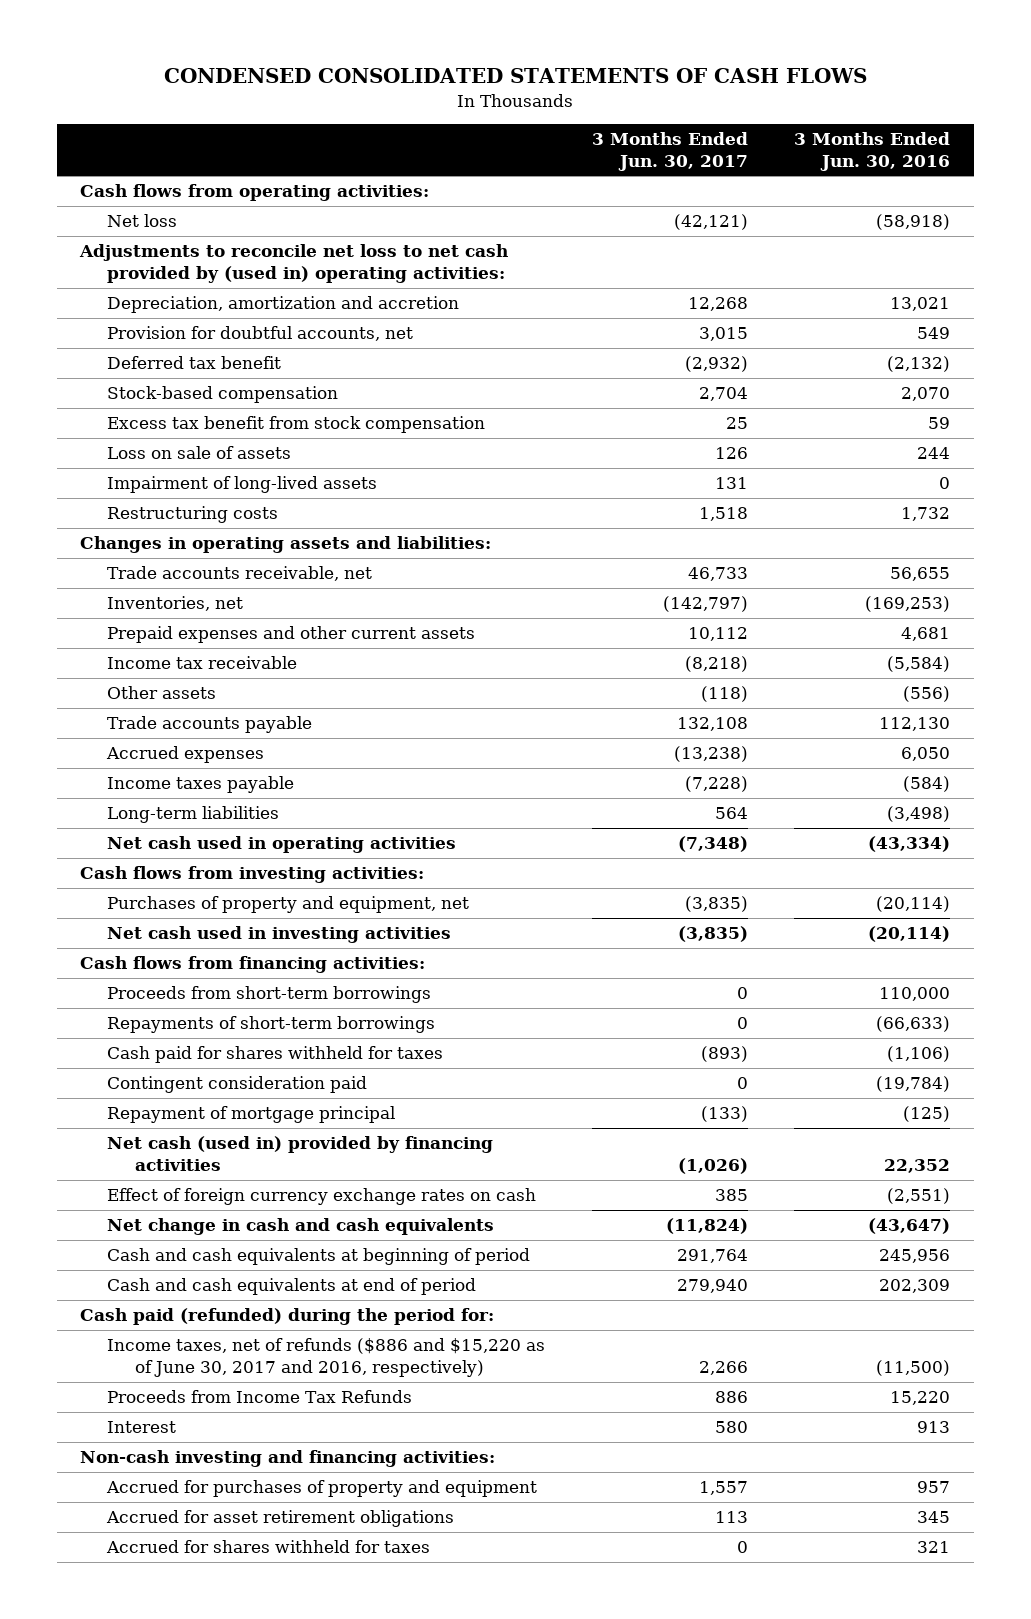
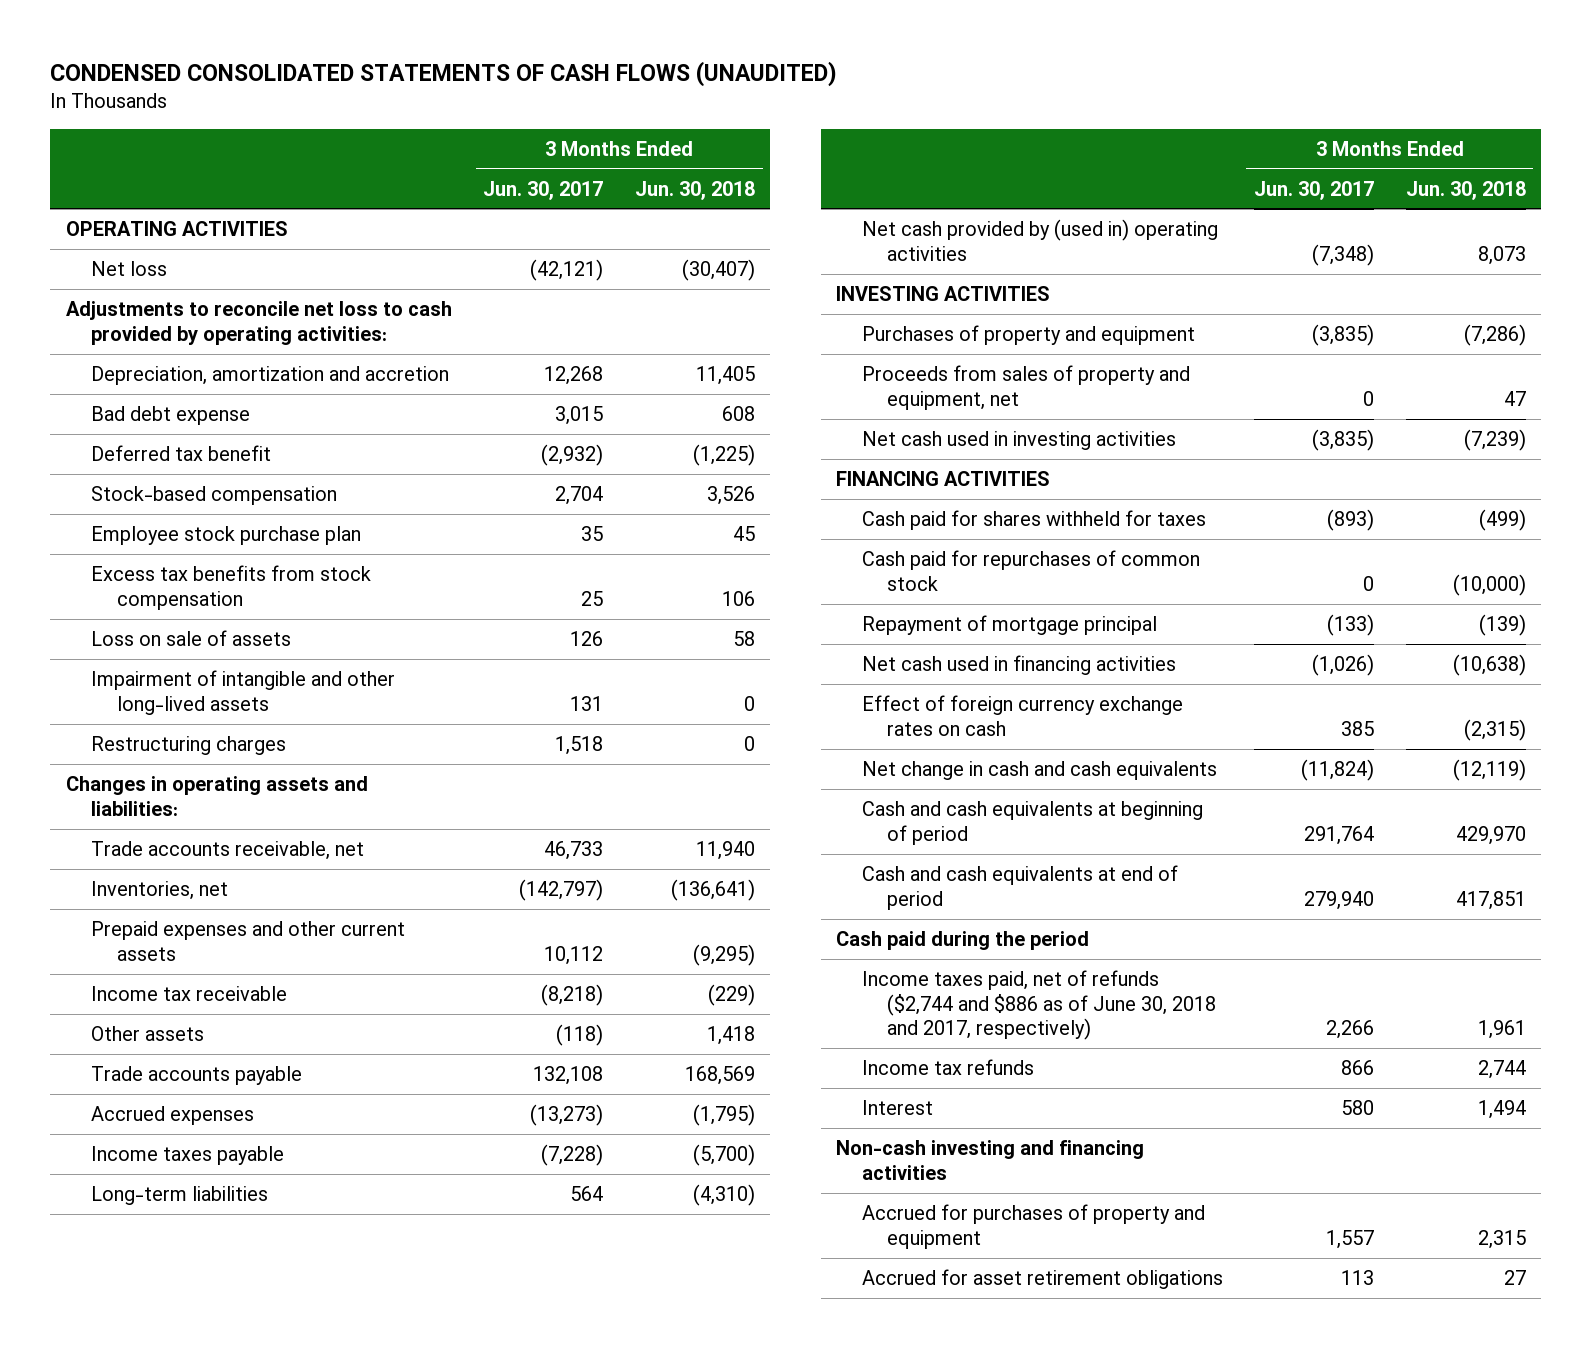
- CONDENSED CONSOLIDATED STATEMENTS OF CASH FLOWS
+ CONDENSED CONSOLIDATED STATEMENTS OF CASH FLOWS (UNAUDITED)
- | 3 Months Ended Jun. 30, 2017 | 3 Months Ended Jun. 30, 2016
+ | 3 Months Ended Jun. 30, 2017 | 3 Months Ended Jun. 30, 2018
- Cash flows from operating activities:
+ OPERATING ACTIVITIES
- Adjustments to reconcile net loss to net cash provided by (used in) operating activities:
+ Adjustments to reconcile net loss to cash provided by operating activities:
- Provision for doubtful accounts, net | 3,015 | 549
+ Bad debt expense | 3,015 | 608
- Excess tax benefit from stock compensation | 25 | 59
+ Employee stock purchase plan | 35 | 45
+ Excess tax benefits from stock compensation | 25 | 106
- Impairment of long-lived assets | 131 | 0
- Restructuring costs | 1,518 | 1,732
+ Impairment of intangible and other long-lived assets | 131 | 0
+ Restructuring charges | 1,518 | 0
- Accrued expenses | (13,238) | 6,050
+ Accrued expenses | (13,273) | (1,795)
- Net cash used in operating activities | (7,348) | (43,334)
- Cash flows from investing activities:
- Purchases of property and equipment, net | (3,835) | (20,114)
+ Net cash provided by (used in) operating activities | (7,348) | 8,073
+ INVESTING ACTIVITIES
+ Purchases of property and equipment | (3,835) | (7,286)
+ Proceeds from sales of property and equipment, net | 0 | 47
- Cash flows from financing activities:
- Proceeds from short-term borrowings | 0 | 110,000
- Repayments of short-term borrowings | 0 | (66,633)
+ FINANCING ACTIVITIES
- Contingent consideration paid | 0 | (19,784)
+ Cash paid for repurchases of common stock | 0 | (10,000)
- Net cash (used in) provided by financing activities | (1,026) | 22,352
+ Net cash used in financing activities | (1,026) | (10,638)
- Cash paid (refunded) during the period for:
- Income taxes, net of refunds ($886 and $15,220 as of June 30, 2017 and 2016, respectively) | 2,266 | (11,500)
- Proceeds from Income Tax Refunds | 886 | 15,220
+ Cash paid during the period
+ Income taxes paid, net of refunds ($2,744 and $886 as of June 30, 2018 and 2017, respectively) | 2,266 | 1,961
+ Income tax refunds | 866 | 2,744
- Non-cash investing and financing activities:
+ Non-cash investing and financing activities
- Accrued for shares withheld for taxes | 0 | 321

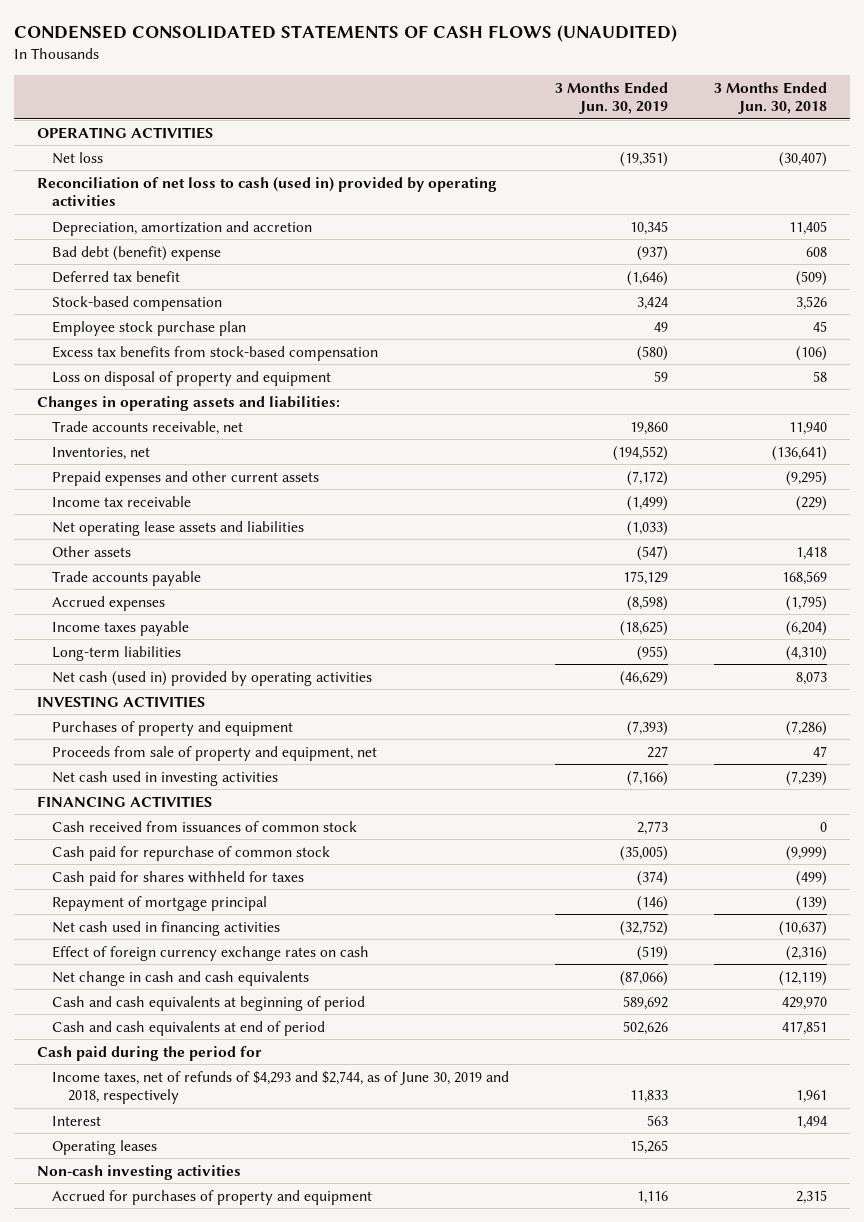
- | 3 Months Ended Jun. 30, 2017 | 3 Months Ended Jun. 30, 2018
+ | 3 Months Ended Jun. 30, 2019 | 3 Months Ended Jun. 30, 2018
- Adjustments to reconcile net loss to cash provided by operating activities:
+ Reconciliation of net loss to cash (used in) provided by operating activities
- Bad debt expense | 3,015 | 608
- Deferred tax benefit | (2,932) | (1,225)
+ Bad debt (benefit) expense | (937) | 608
+ Deferred tax benefit | (1,646) | (509)
- Excess tax benefits from stock compensation | 25 | 106
- Loss on sale of assets | 126 | 58
- Impairment of intangible and other long-lived assets | 131 | 0
- Restructuring charges | 1,518 | 0
+ Excess tax benefits from stock-based compensation | (580) | (106)
+ Loss on disposal of property and equipment | 59 | 58
+ Net operating lease assets and liabilities | (1,033) |
- Income taxes payable | (7,228) | (5,700)
+ Income taxes payable | (18,625) | (6,204)
- Net cash provided by (used in) operating activities | (7,348) | 8,073
+ Net cash (used in) provided by operating activities | (46,629) | 8,073
- Proceeds from sales of property and equipment, net | 0 | 47
+ Proceeds from sale of property and equipment, net | 227 | 47
+ Cash received from issuances of common stock | 2,773 | 0
+ Cash paid for repurchase of common stock | (35,005) | (9,999)
- Cash paid for repurchases of common stock | 0 | (10,000)
- Net cash used in financing activities | (1,026) | (10,638)
- Effect of foreign currency exchange rates on cash | 385 | (2,315)
+ Net cash used in financing activities | (32,752) | (10,637)
+ Effect of foreign currency exchange rates on cash | (519) | (2,316)
- Cash paid during the period
- Income taxes paid, net of refunds ($2,744 and $886 as of June 30, 2018 and 2017, respectively) | 2,266 | 1,961
- Income tax refunds | 866 | 2,744
+ Cash paid during the period for
+ Income taxes, net of refunds of $4,293 and $2,744, as of June 30, 2019 and 2018, respectively | 11,833 | 1,961
- Non-cash investing and financing activities
+ Operating leases | 15,265 |
+ Non-cash investing activities
- Accrued for asset retirement obligations | 113 | 27

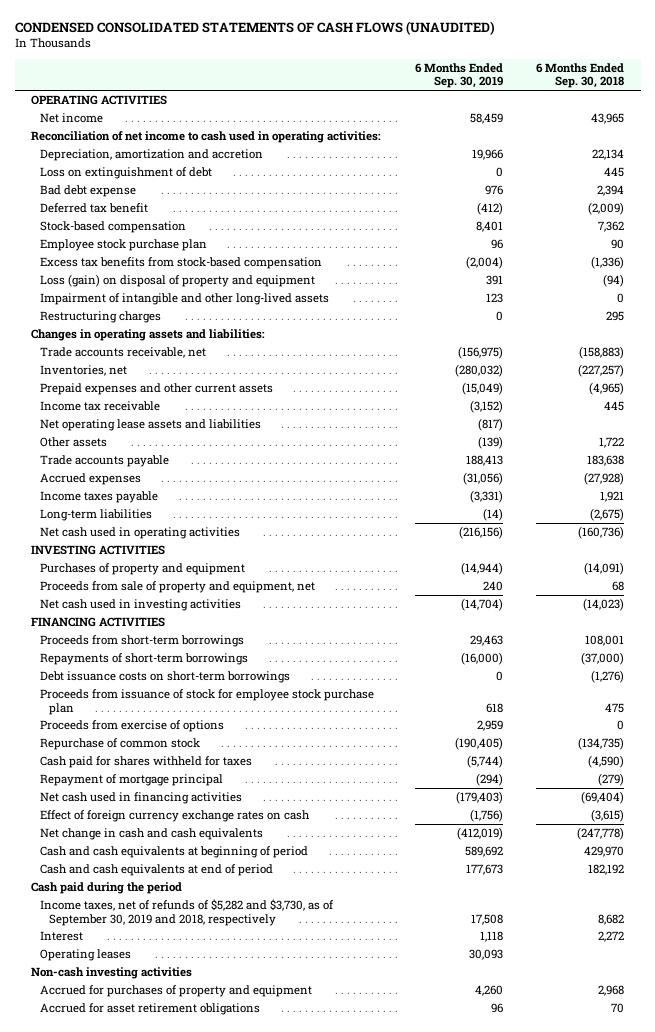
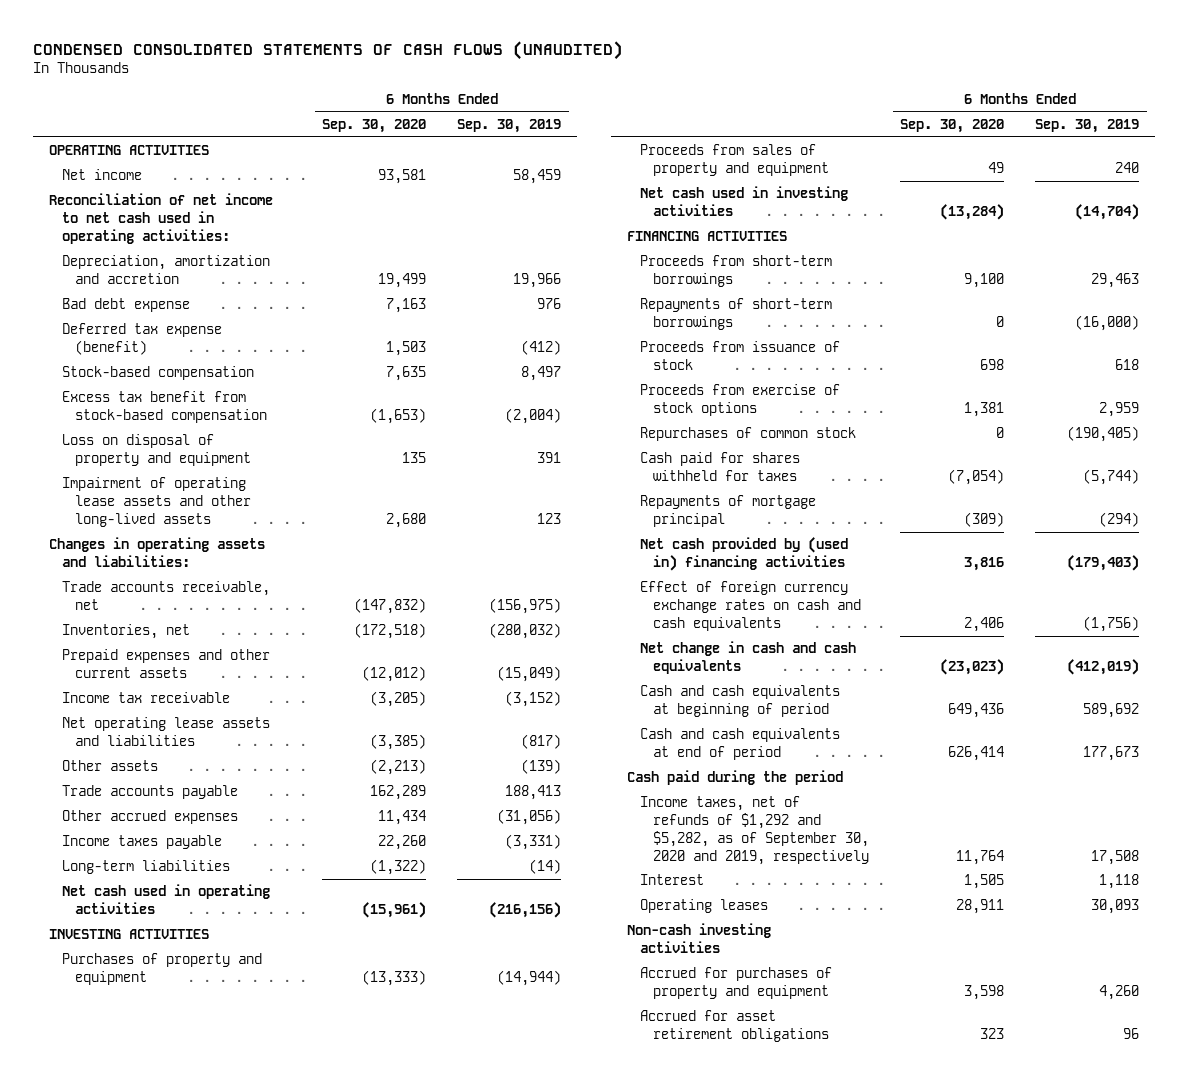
- | 6 Months Ended Sep. 30, 2019 | 6 Months Ended Sep. 30, 2018
+ | 6 Months Ended Sep. 30, 2020 | 6 Months Ended Sep. 30, 2019
- Reconciliation of net income to cash used in operating activities:
+ Reconciliation of net income to net cash used in operating activities:
- Loss on extinguishment of debt | 0 | 445
- Deferred tax benefit | (412) | (2,009)
- Stock-based compensation | 8,401 | 7,362
- Employee stock purchase plan | 96 | 90
- Excess tax benefits from stock-based compensation | (2,004) | (1,336)
- Loss (gain) on disposal of property and equipment | 391 | (94)
- Impairment of intangible and other long-lived assets | 123 | 0
- Restructuring charges | 0 | 295
+ Deferred tax expense (benefit) | 1,503 | (412)
+ Stock-based compensation | 7,635 | 8,497
+ Excess tax benefit from stock-based compensation | (1,653) | (2,004)
+ Loss on disposal of property and equipment | 135 | 391
+ Impairment of operating lease assets and other long-lived assets | 2,680 | 123
- Accrued expenses | (31,056) | (27,928)
+ Other accrued expenses | 11,434 | (31,056)
- Proceeds from sale of property and equipment, net | 240 | 68
+ Proceeds from sales of property and equipment | 49 | 240
- Debt issuance costs on short-term borrowings | 0 | (1,276)
- Proceeds from issuance of stock for employee stock purchase plan | 618 | 475
- Proceeds from exercise of options | 2,959 | 0
- Repurchase of common stock | (190,405) | (134,735)
+ Proceeds from issuance of stock | 698 | 618
+ Proceeds from exercise of stock options | 1,381 | 2,959
+ Repurchases of common stock | 0 | (190,405)
- Repayment of mortgage principal | (294) | (279)
- Net cash used in financing activities | (179,403) | (69,404)
- Effect of foreign currency exchange rates on cash | (1,756) | (3,615)
+ Repayments of mortgage principal | (309) | (294)
+ Net cash provided by (used in) financing activities | 3,816 | (179,403)
+ Effect of foreign currency exchange rates on cash and cash equivalents | 2,406 | (1,756)
- Income taxes, net of refunds of $5,282 and $3,730, as of September 30, 2019 and 2018, respectively | 17,508 | 8,682
+ Income taxes, net of refunds of $1,292 and $5,282, as of September 30, 2020 and 2019, respectively | 11,764 | 17,508

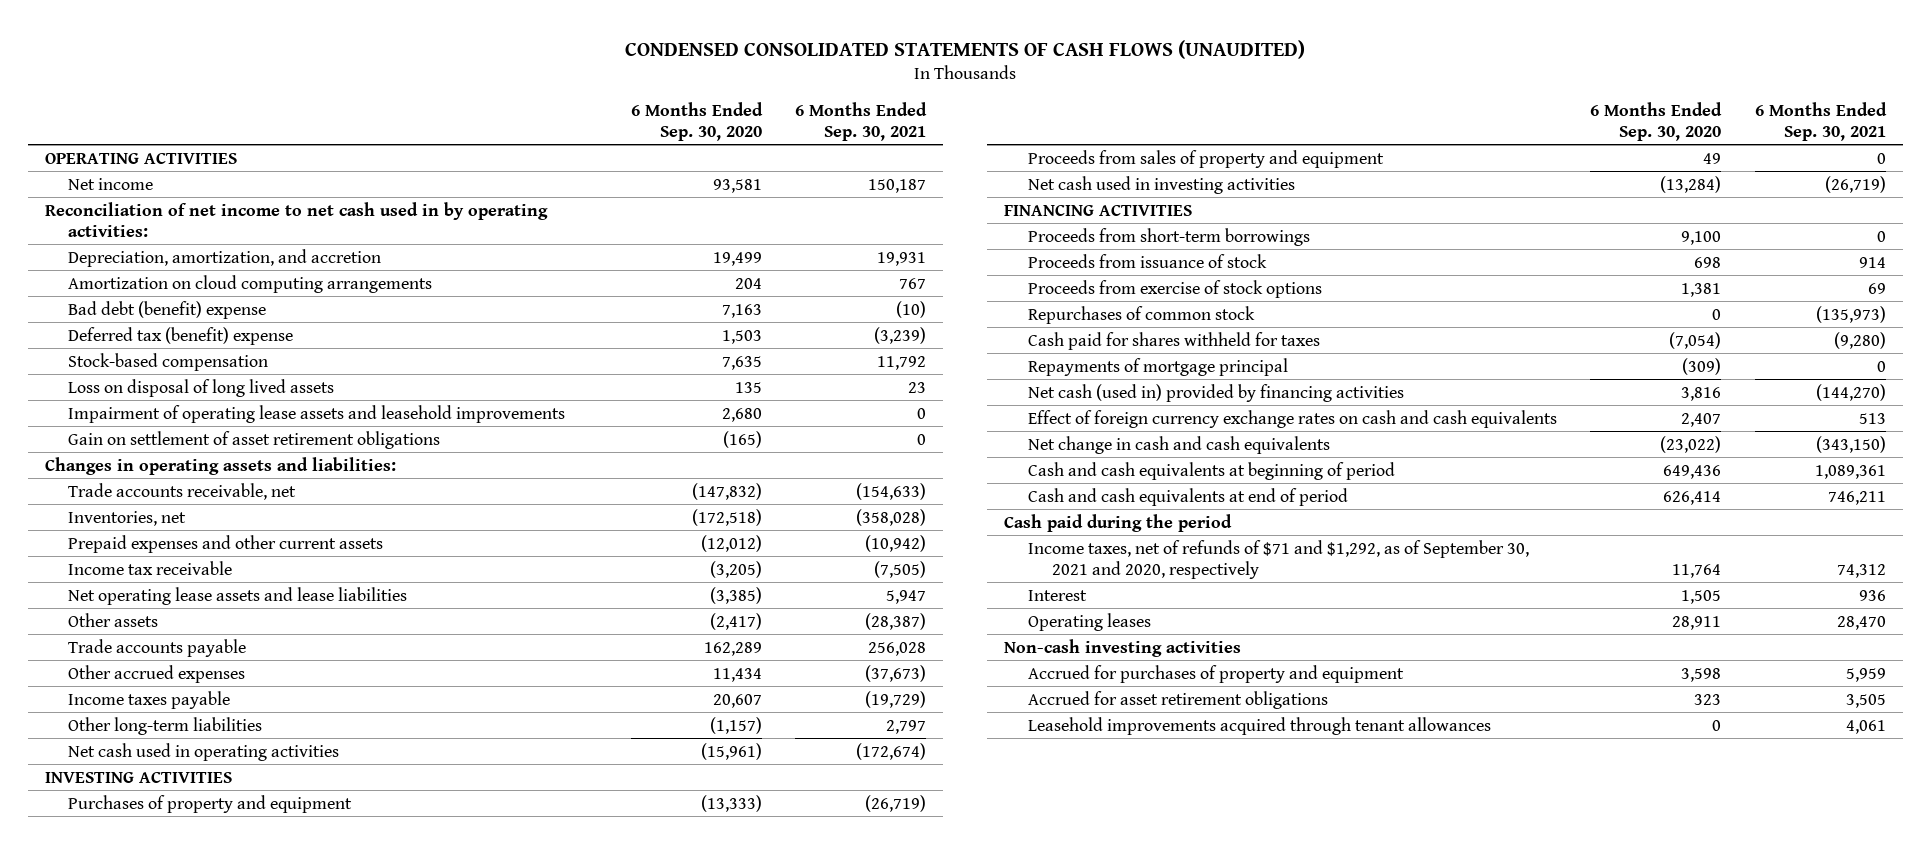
- | 6 Months Ended Sep. 30, 2020 | 6 Months Ended Sep. 30, 2019
+ | 6 Months Ended Sep. 30, 2020 | 6 Months Ended Sep. 30, 2021
- Reconciliation of net income to net cash used in operating activities:
- Depreciation, amortization and accretion | 19,499 | 19,966
- Bad debt expense | 7,163 | 976
- Deferred tax expense (benefit) | 1,503 | (412)
+ Reconciliation of net income to net cash used in by operating activities:
+ Depreciation, amortization, and accretion | 19,499 | 19,931
+ Amortization on cloud computing arrangements | 204 | 767
+ Bad debt (benefit) expense | 7,163 | (10)
+ Deferred tax (benefit) expense | 1,503 | (3,239)
- Excess tax benefit from stock-based compensation | (1,653) | (2,004)
- Loss on disposal of property and equipment | 135 | 391
- Impairment of operating lease assets and other long-lived assets | 2,680 | 123
+ Loss on disposal of long lived assets | 135 | 23
+ Impairment of operating lease assets and leasehold improvements | 2,680 | 0
+ Gain on settlement of asset retirement obligations | (165) | 0
- Net operating lease assets and liabilities | (3,385) | (817)
- Other assets | (2,213) | (139)
+ Net operating lease assets and lease liabilities | (3,385) | 5,947
+ Other assets | (2,417) | (28,387)
- Income taxes payable | 22,260 | (3,331)
- Long-term liabilities | (1,322) | (14)
+ Income taxes payable | 20,607 | (19,729)
+ Other long-term liabilities | (1,157) | 2,797
- Repayments of short-term borrowings | 0 | (16,000)
- Net cash provided by (used in) financing activities | 3,816 | (179,403)
- Effect of foreign currency exchange rates on cash and cash equivalents | 2,406 | (1,756)
- Net change in cash and cash equivalents | (23,023) | (412,019)
+ Net cash (used in) provided by financing activities | 3,816 | (144,270)
+ Effect of foreign currency exchange rates on cash and cash equivalents | 2,407 | 513
+ Net change in cash and cash equivalents | (23,022) | (343,150)
- Income taxes, net of refunds of $1,292 and $5,282, as of September 30, 2020 and 2019, respectively | 11,764 | 17,508
+ Income taxes, net of refunds of $71 and $1,292, as of September 30, 2021 and 2020, respectively | 11,764 | 74,312
+ Leasehold improvements acquired through tenant allowances | 0 | 4,061

